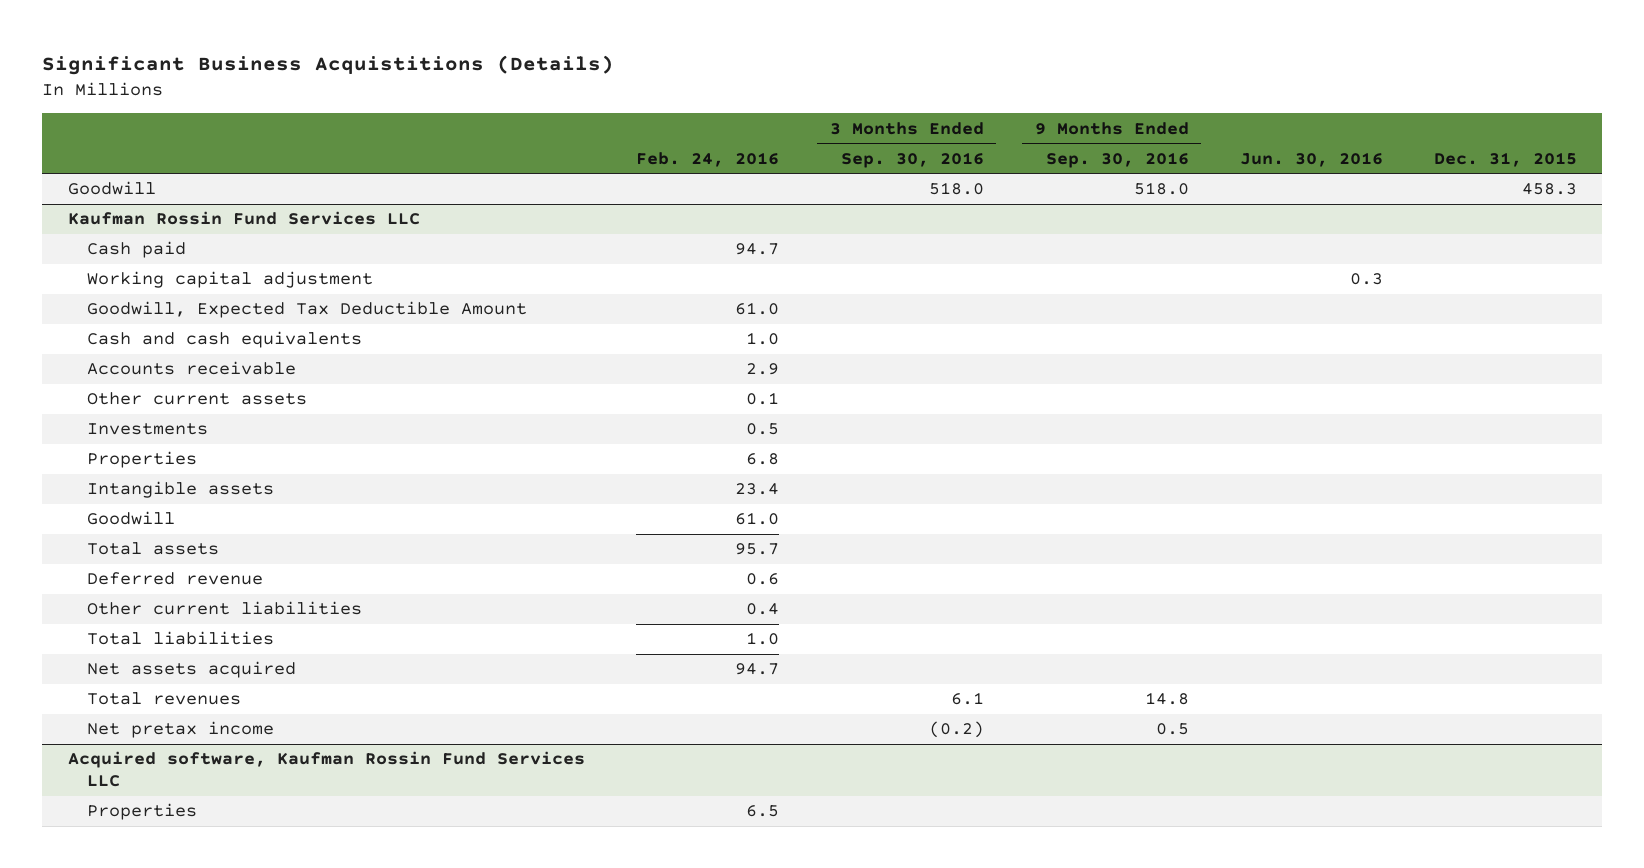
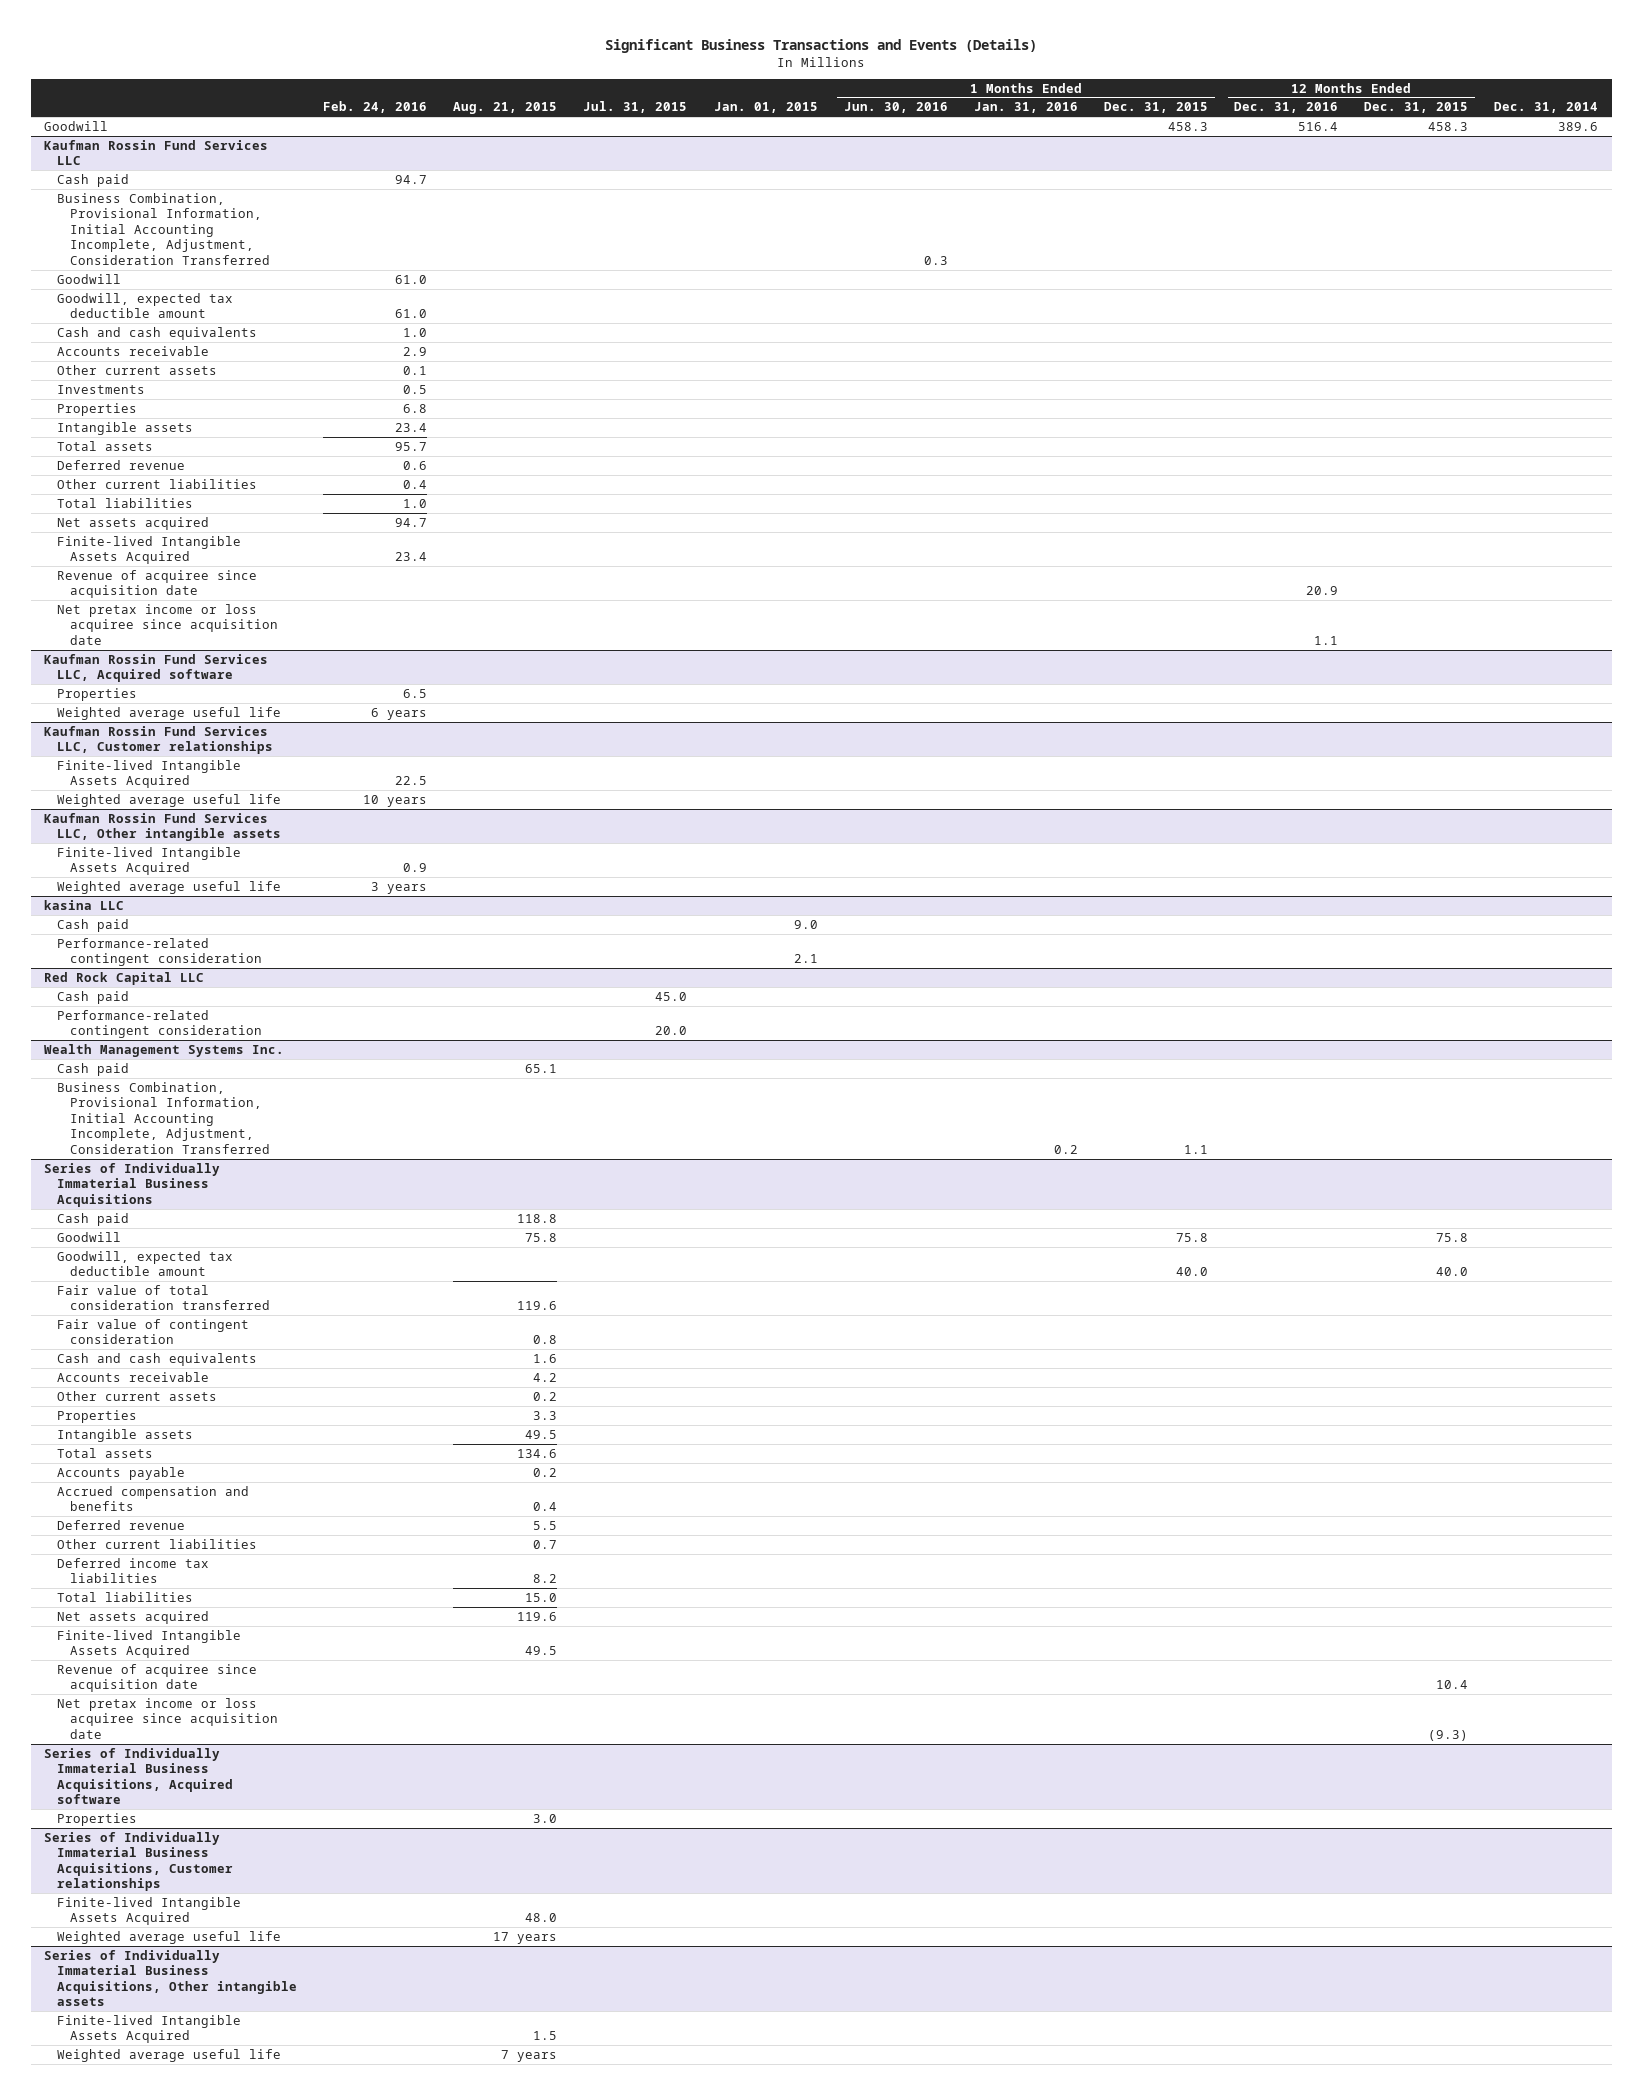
- Significant Business Acquistitions (Details)
+ Significant Business Transactions and Events (Details)
- | Feb. 24, 2016 | 3 Months Ended Sep. 30, 2016 | 9 Months Ended Sep. 30, 2016 | Jun. 30, 2016 | Dec. 31, 2015
+ | Feb. 24, 2016 | Aug. 21, 2015 | Jul. 31, 2015 | Jan. 01, 2015 | 1 Months Ended Jun. 30, 2016 | 1 Months Ended Jan. 31, 2016 | 1 Months Ended Dec. 31, 2015 | 12 Months Ended Dec. 31, 2016 | 12 Months Ended Dec. 31, 2015 | Dec. 31, 2014
@ Kaufman Rossin Fund Services LLC
- Working capital adjustment | | | | 0.3 |
- Goodwill, Expected Tax Deductible Amount | 61.0 | | | |
+ Business Combination, Provisional Information, Initial Accounting Incomplete, Adjustment, Consideration Transferred | | | | | 0.3 | | | | |
moved up: Goodwill | 61.0 | | | | | | | | |
+ Goodwill, expected tax deductible amount | 61.0 | | | | | | | | |
- Total revenues | | 6.1 | 14.8 | |
- Net pretax income | | (0.2) | 0.5 | |
- Acquired software, Kaufman Rossin Fund Services LLC
@ Kaufman Rossin Fund Services LLC
+ Finite-lived Intangible Assets Acquired | 23.4 | | | | | | | | |
+ Revenue of acquiree since acquisition date | | | | | | | | 20.9 | |
+ Net pretax income or loss acquiree since acquisition date | | | | | | | | 1.1 | |
+ Kaufman Rossin Fund Services LLC, Acquired software
+ Weighted average useful life | 6 years | | | | | | | | |
+ Kaufman Rossin Fund Services LLC, Customer relationships
+ Finite-lived Intangible Assets Acquired | 22.5 | | | | | | | | |
+ Weighted average useful life | 10 years | | | | | | | | |
+ Kaufman Rossin Fund Services LLC, Other intangible assets
+ Finite-lived Intangible Assets Acquired | 0.9 | | | | | | | | |
+ Weighted average useful life | 3 years | | | | | | | | |
+ kasina LLC
+ Cash paid | | | | 9.0 | | | | | |
+ Performance-related contingent consideration | | | | 2.1 | | | | | |
+ Red Rock Capital LLC
+ Cash paid | | | 45.0 | | | | | | |
+ Performance-related contingent consideration | | | 20.0 | | | | | | |
+ Wealth Management Systems Inc.
+ Cash paid | | 65.1 | | | | | | | |
+ Business Combination, Provisional Information, Initial Accounting Incomplete, Adjustment, Consideration Transferred | | | | | | 0.2 | 1.1 | | |
+ Series of Individually Immaterial Business Acquisitions
+ Cash paid | | 118.8 | | | | | | | |
+ Goodwill | | 75.8 | | | | | 75.8 | | 75.8 |
+ Goodwill, expected tax deductible amount | | | | | | | 40.0 | | 40.0 |
+ Fair value of total consideration transferred | | 119.6 | | | | | | | |
+ Fair value of contingent consideration | | 0.8 | | | | | | | |
+ Cash and cash equivalents | | 1.6 | | | | | | | |
+ Accounts receivable | | 4.2 | | | | | | | |
+ Other current assets | | 0.2 | | | | | | | |
+ Properties | | 3.3 | | | | | | | |
+ Intangible assets | | 49.5 | | | | | | | |
+ Total assets | | 134.6 | | | | | | | |
+ Accounts payable | | 0.2 | | | | | | | |
+ Accrued compensation and benefits | | 0.4 | | | | | | | |
+ Deferred revenue | | 5.5 | | | | | | | |
+ Other current liabilities | | 0.7 | | | | | | | |
+ Deferred income tax liabilities | | 8.2 | | | | | | | |
+ Total liabilities | | 15.0 | | | | | | | |
+ Net assets acquired | | 119.6 | | | | | | | |
+ Finite-lived Intangible Assets Acquired | | 49.5 | | | | | | | |
+ Revenue of acquiree since acquisition date | | | | | | | | | 10.4 |
+ Net pretax income or loss acquiree since acquisition date | | | | | | | | | (9.3) |
+ Series of Individually Immaterial Business Acquisitions, Acquired software
+ Properties | | 3.0 | | | | | | | |
+ Series of Individually Immaterial Business Acquisitions, Customer relationships
+ Finite-lived Intangible Assets Acquired | | 48.0 | | | | | | | |
+ Weighted average useful life | | 17 years | | | | | | | |
+ Series of Individually Immaterial Business Acquisitions, Other intangible assets
+ Finite-lived Intangible Assets Acquired | | 1.5 | | | | | | | |
+ Weighted average useful life | | 7 years | | | | | | | |

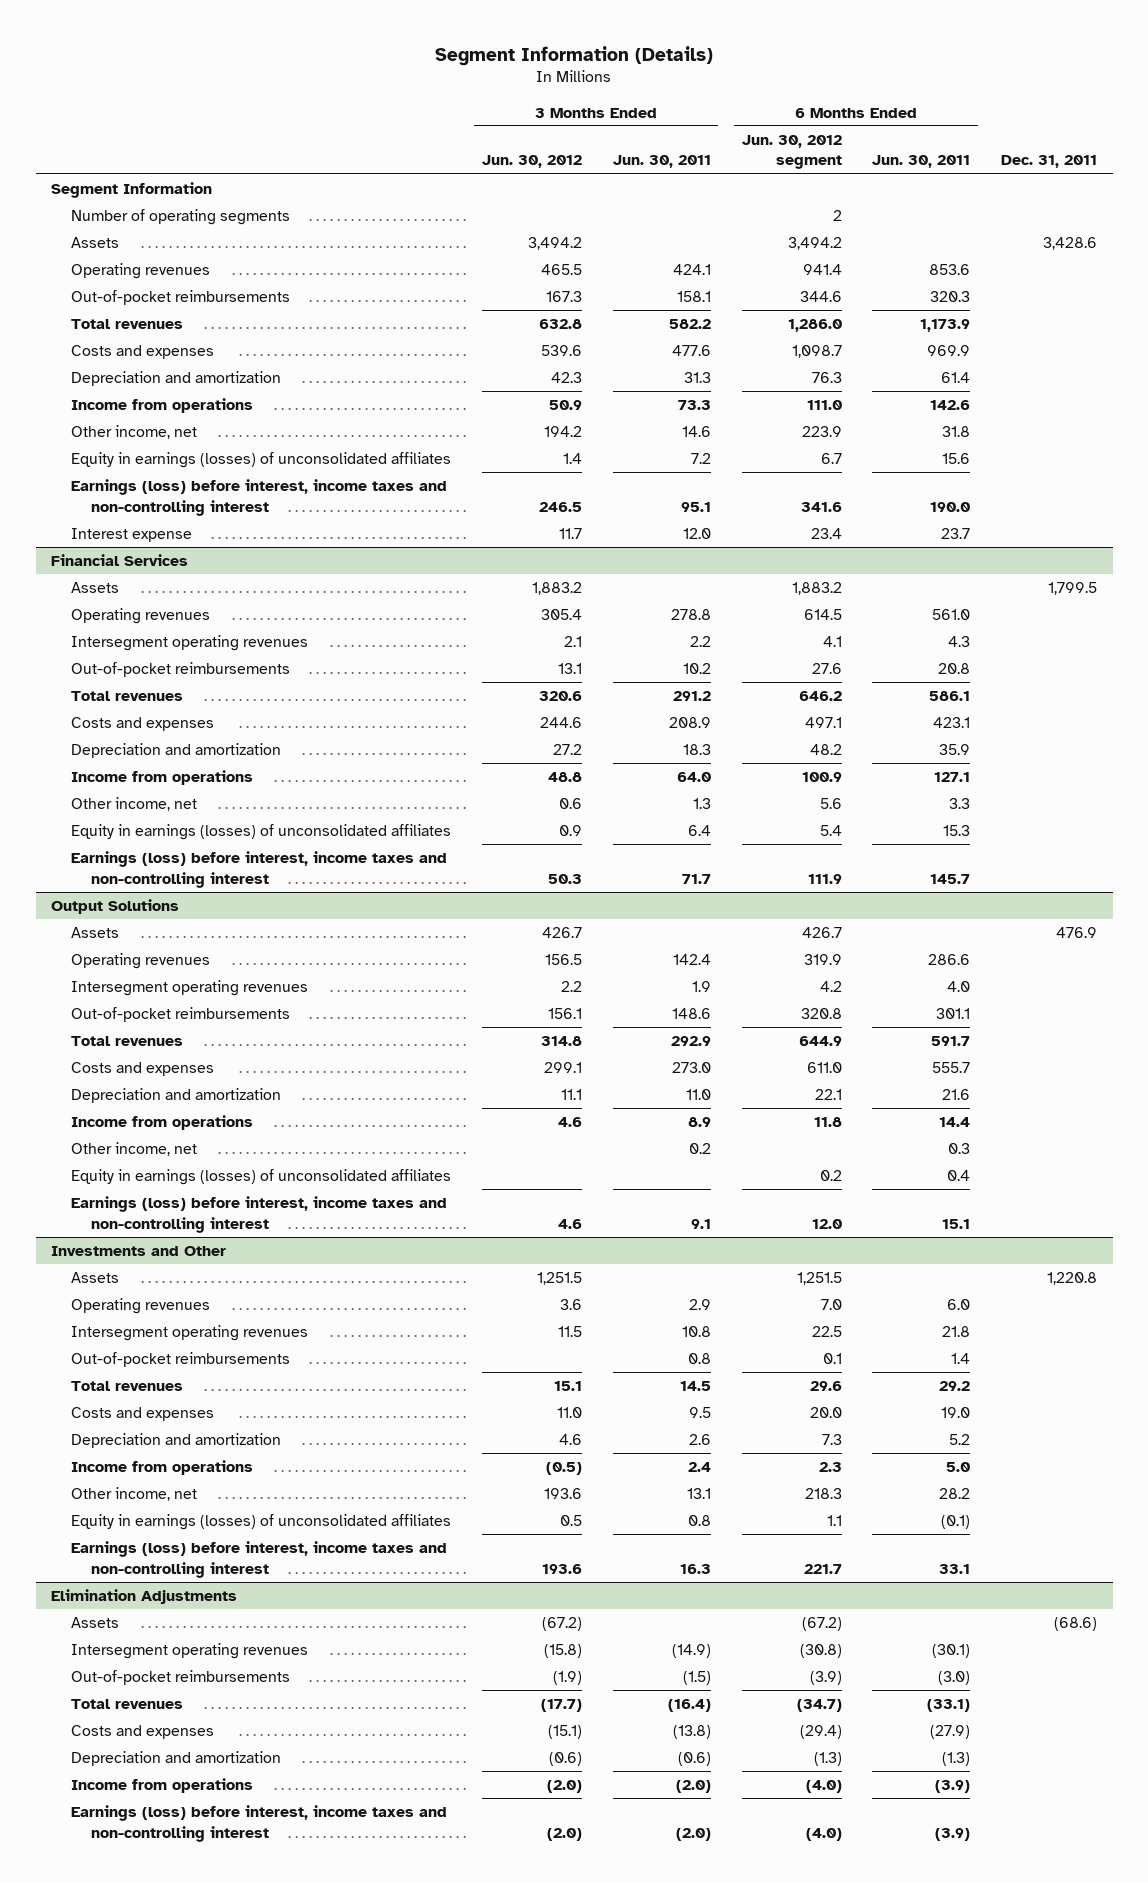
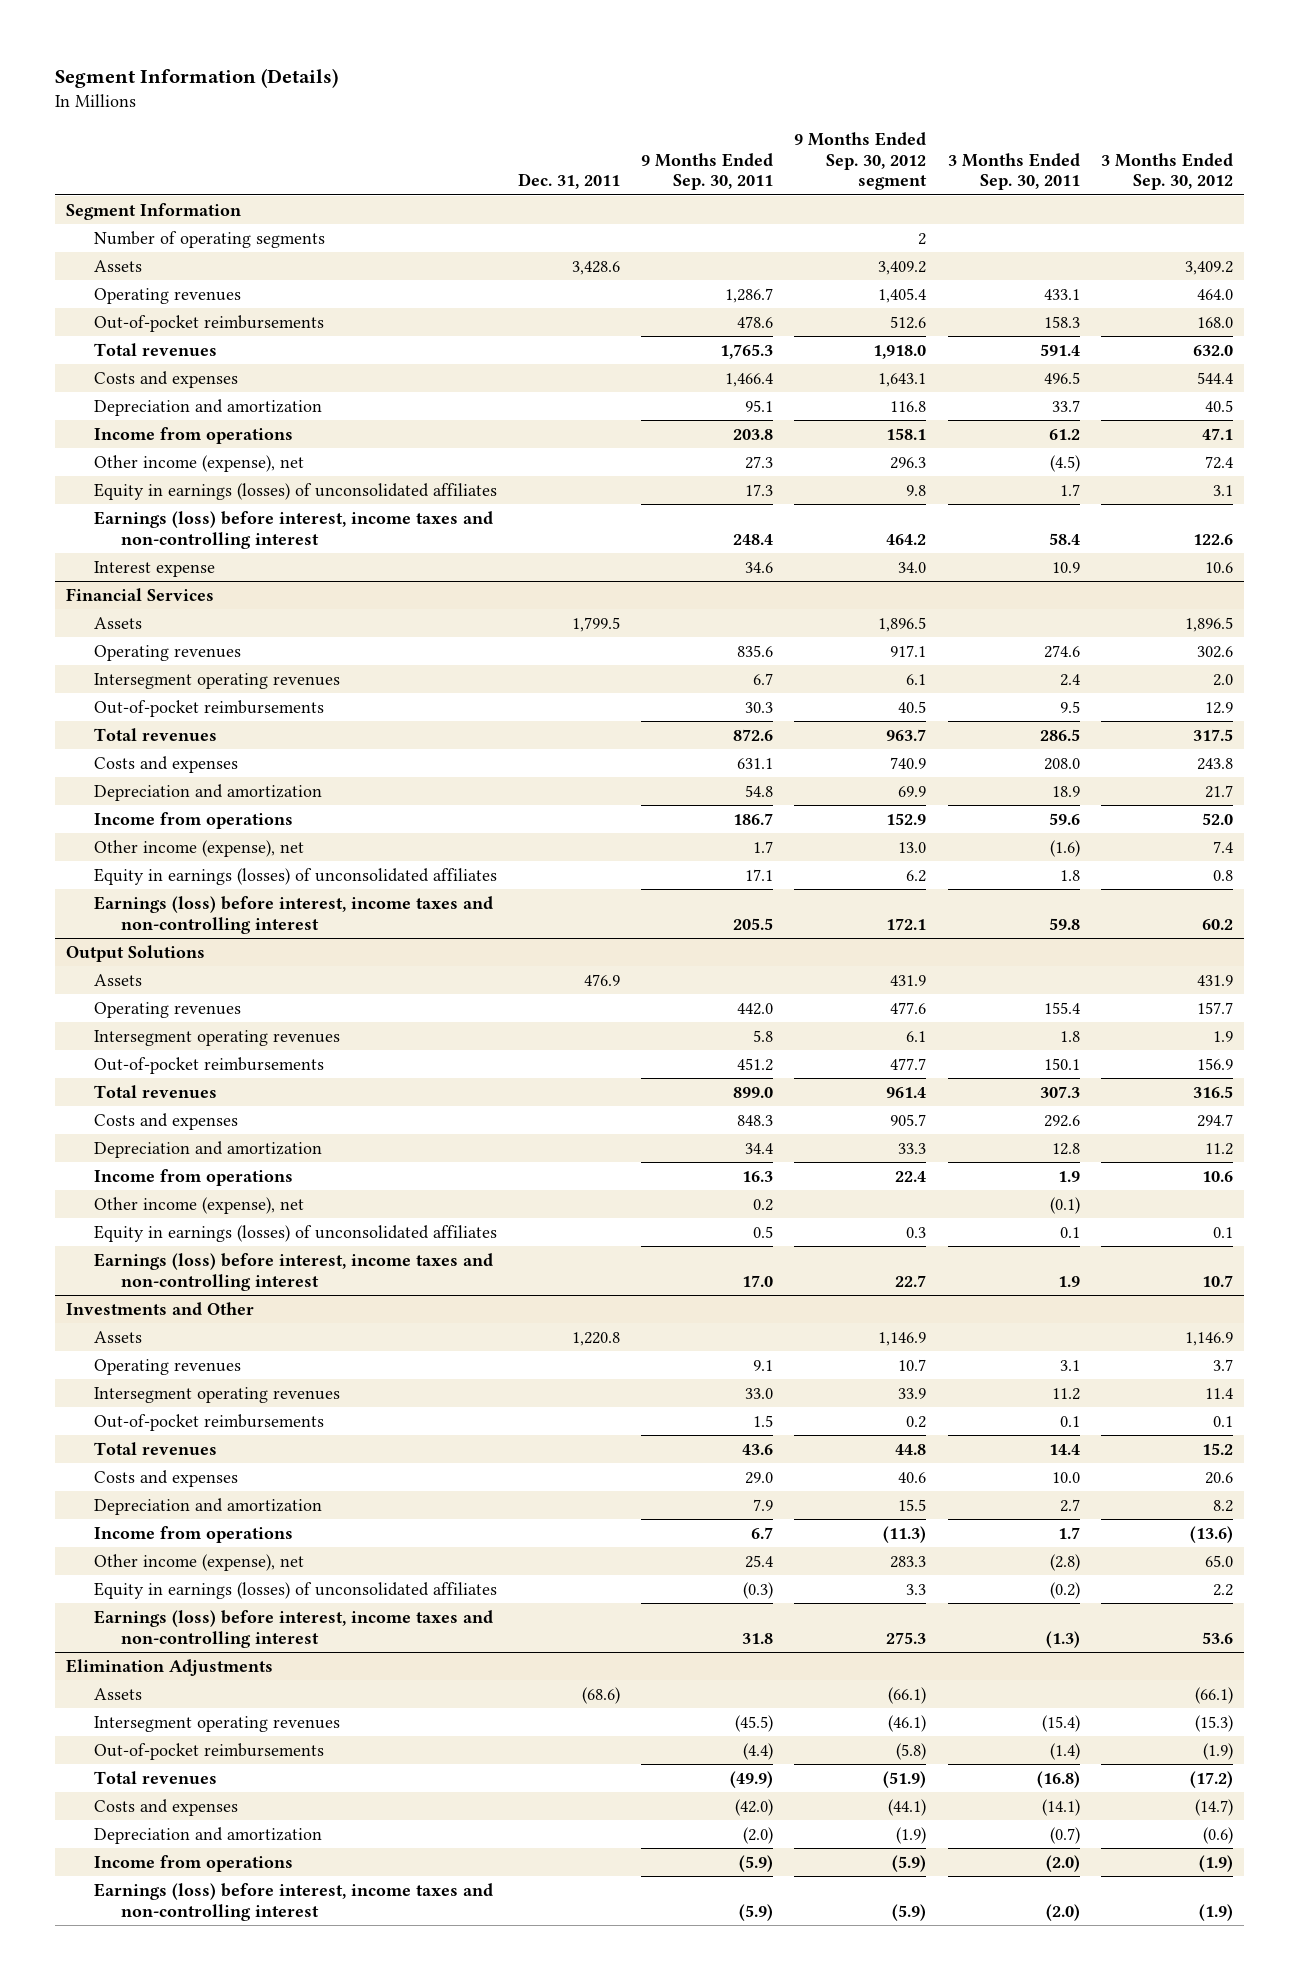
- | 3 Months Ended Jun. 30, 2012 | 3 Months Ended Jun. 30, 2011 | 6 Months Ended Jun. 30, 2012 segment | 6 Months Ended Jun. 30, 2011 | Dec. 31, 2011
+ | Dec. 31, 2011 | 9 Months Ended Sep. 30, 2011 | 9 Months Ended Sep. 30, 2012 segment | 3 Months Ended Sep. 30, 2011 | 3 Months Ended Sep. 30, 2012
- Other income, net | 194.2 | 14.6 | 223.9 | 31.8 |
+ Other income (expense), net | | 27.3 | 296.3 | (4.5) | 72.4
@ Financial Services
- Other income, net | 0.6 | 1.3 | 5.6 | 3.3 |
+ Other income (expense), net | | 1.7 | 13.0 | (1.6) | 7.4
@ Output Solutions
- Other income, net | | 0.2 | | 0.3 |
+ Other income (expense), net | | 0.2 | | (0.1) |
@ Investments and Other
- Other income, net | 193.6 | 13.1 | 218.3 | 28.2 |
+ Other income (expense), net | | 25.4 | 283.3 | (2.8) | 65.0

